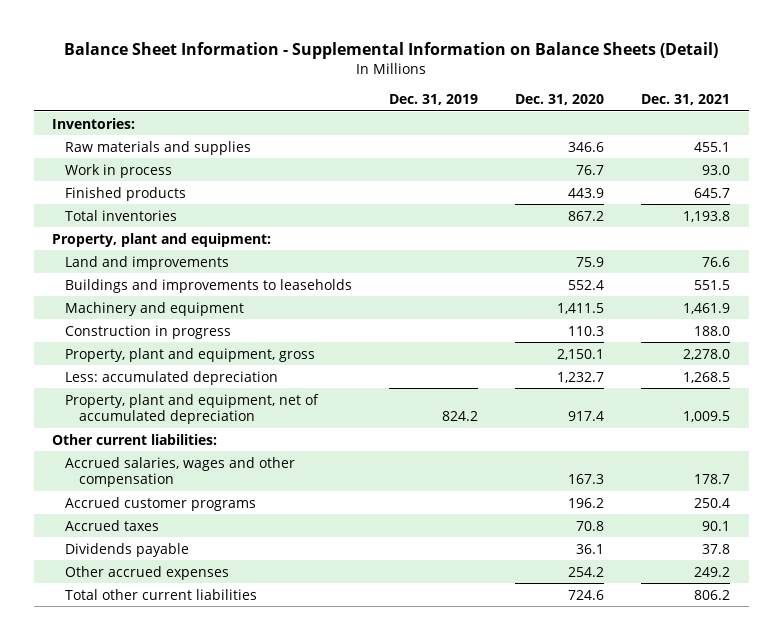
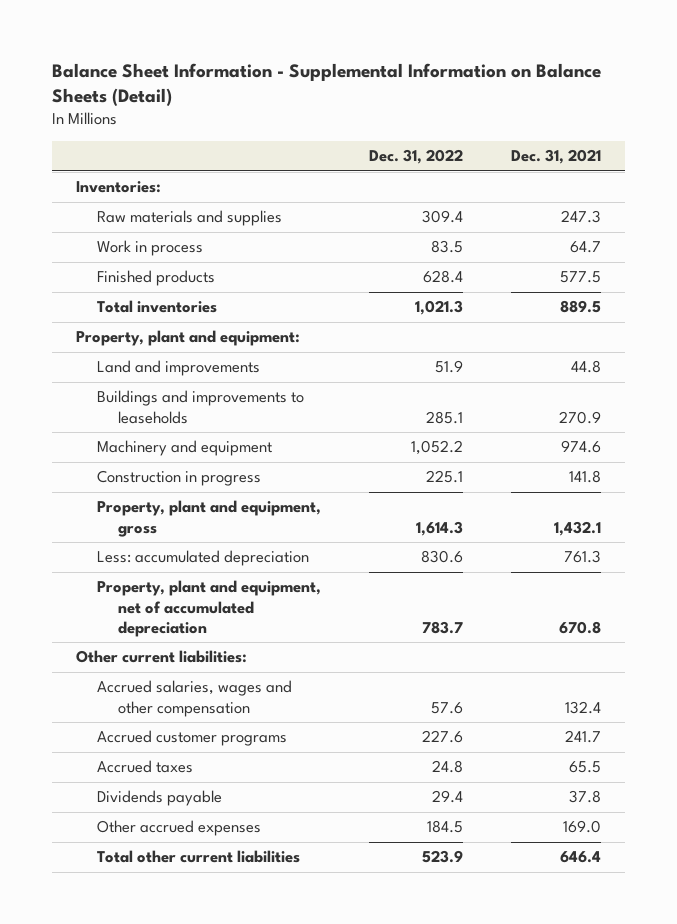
- | Dec. 31, 2019 | Dec. 31, 2020 | Dec. 31, 2021
+ | Dec. 31, 2022 | Dec. 31, 2021
- Raw materials and supplies | | 346.6 | 455.1
- Work in process | | 76.7 | 93.0
- Finished products | | 443.9 | 645.7
- Total inventories | | 867.2 | 1,193.8
+ Raw materials and supplies | 309.4 | 247.3
+ Work in process | 83.5 | 64.7
+ Finished products | 628.4 | 577.5
+ Total inventories | 1,021.3 | 889.5
- Land and improvements | | 75.9 | 76.6
- Buildings and improvements to leaseholds | | 552.4 | 551.5
- Machinery and equipment | | 1,411.5 | 1,461.9
- Construction in progress | | 110.3 | 188.0
- Property, plant and equipment, gross | | 2,150.1 | 2,278.0
- Less: accumulated depreciation | | 1,232.7 | 1,268.5
- Property, plant and equipment, net of accumulated depreciation | 824.2 | 917.4 | 1,009.5
+ Land and improvements | 51.9 | 44.8
+ Buildings and improvements to leaseholds | 285.1 | 270.9
+ Machinery and equipment | 1,052.2 | 974.6
+ Construction in progress | 225.1 | 141.8
+ Property, plant and equipment, gross | 1,614.3 | 1,432.1
+ Less: accumulated depreciation | 830.6 | 761.3
+ Property, plant and equipment, net of accumulated depreciation | 783.7 | 670.8
- Accrued salaries, wages and other compensation | | 167.3 | 178.7
- Accrued customer programs | | 196.2 | 250.4
- Accrued taxes | | 70.8 | 90.1
+ Accrued salaries, wages and other compensation | 57.6 | 132.4
+ Accrued customer programs | 227.6 | 241.7
+ Accrued taxes | 24.8 | 65.5
- Other accrued expenses | | 254.2 | 249.2
- Total other current liabilities | | 724.6 | 806.2
+ Other accrued expenses | 184.5 | 169.0
+ Total other current liabilities | 523.9 | 646.4

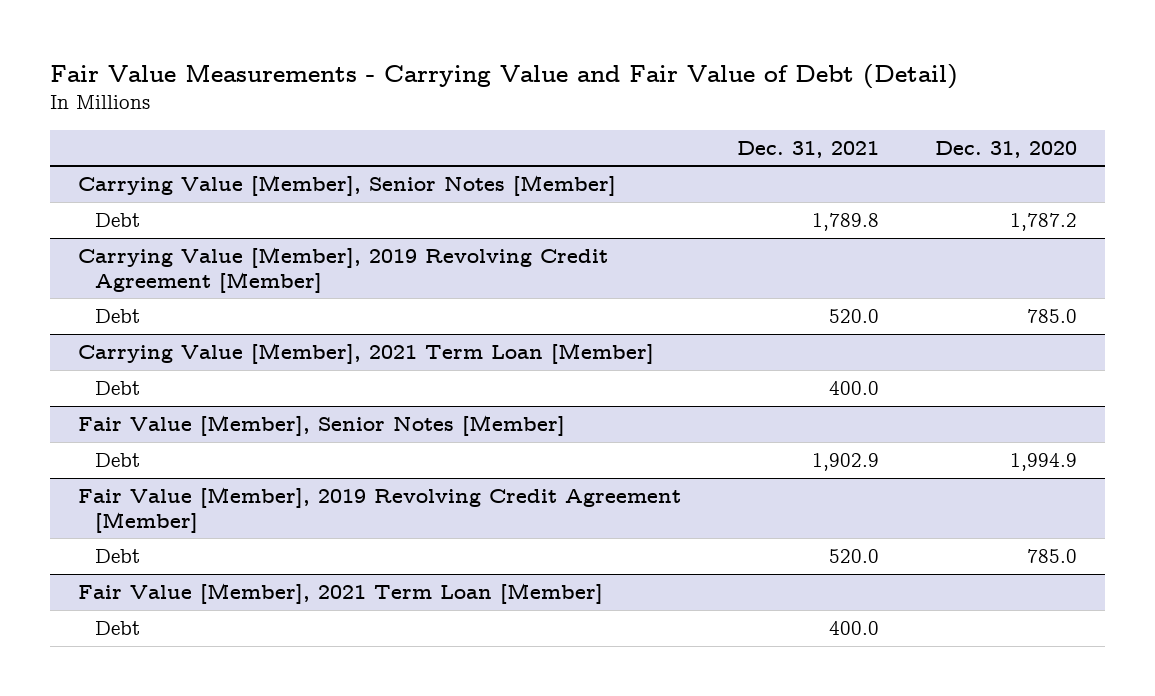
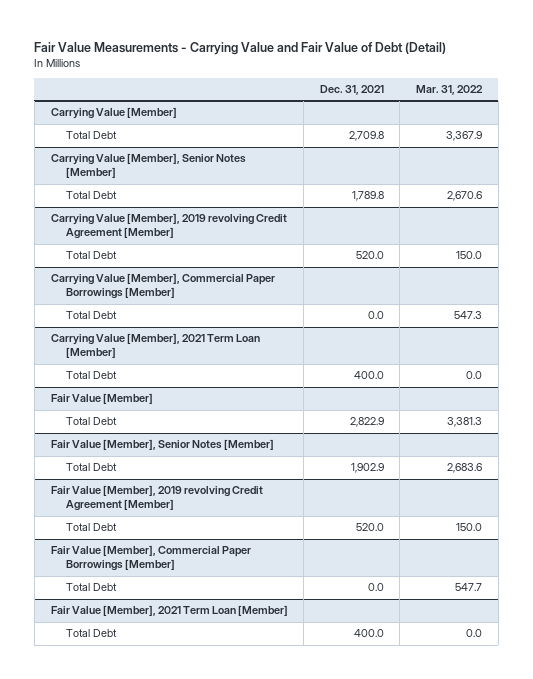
- | Dec. 31, 2021 | Dec. 31, 2020
+ | Dec. 31, 2021 | Mar. 31, 2022
+ Carrying Value [Member]
+ Total Debt | 2,709.8 | 3,367.9
@ Carrying Value [Member], Senior Notes [Member]
- Debt | 1,789.8 | 1,787.2
- Carrying Value [Member], 2019 Revolving Credit Agreement [Member]
- Debt | 520.0 | 785.0
@ Carrying Value [Member], Senior Notes [Member]
+ Total Debt | 1,789.8 | 2,670.6
+ Carrying Value [Member], 2019 revolving Credit Agreement [Member]
+ Total Debt | 520.0 | 150.0
+ Carrying Value [Member], Commercial Paper Borrowings [Member]
+ Total Debt | 0.0 | 547.3
@ Carrying Value [Member], 2021 Term Loan [Member]
- Debt | 400.0 |
+ Total Debt | 400.0 | 0.0
+ Fair Value [Member]
+ Total Debt | 2,822.9 | 3,381.3
@ Fair Value [Member], Senior Notes [Member]
- Debt | 1,902.9 | 1,994.9
- Fair Value [Member], 2019 Revolving Credit Agreement [Member]
- Debt | 520.0 | 785.0
@ Fair Value [Member], Senior Notes [Member]
+ Total Debt | 1,902.9 | 2,683.6
+ Fair Value [Member], 2019 revolving Credit Agreement [Member]
+ Total Debt | 520.0 | 150.0
+ Fair Value [Member], Commercial Paper Borrowings [Member]
+ Total Debt | 0.0 | 547.7
@ Fair Value [Member], 2021 Term Loan [Member]
- Debt | 400.0 |
+ Total Debt | 400.0 | 0.0

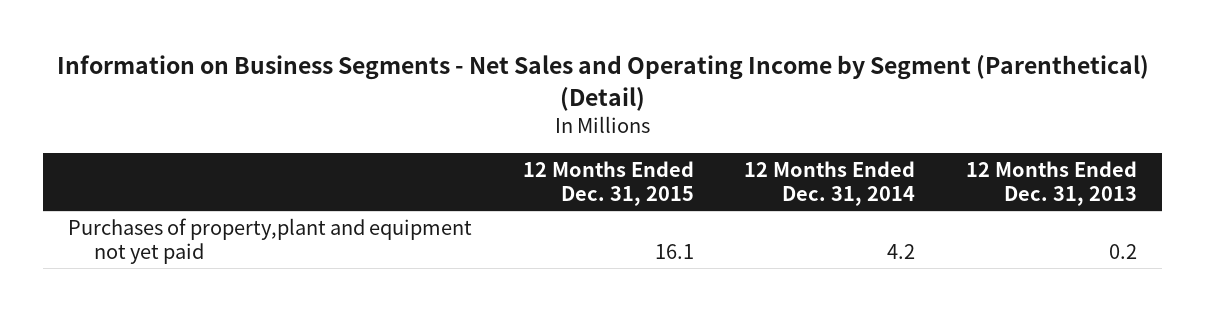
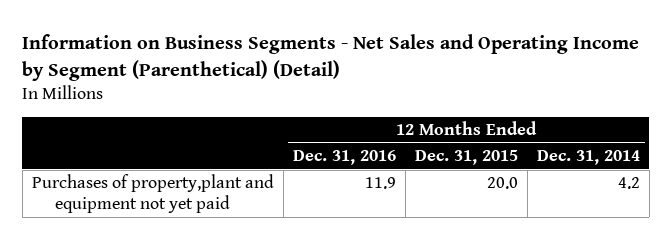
- | 12 Months Ended Dec. 31, 2015 | 12 Months Ended Dec. 31, 2014 | 12 Months Ended Dec. 31, 2013
+ | 12 Months Ended Dec. 31, 2016 | 12 Months Ended Dec. 31, 2015 | 12 Months Ended Dec. 31, 2014
- Purchases of property,plant and equipment not yet paid | 16.1 | 4.2 | 0.2
+ Purchases of property,plant and equipment not yet paid | 11.9 | 20.0 | 4.2

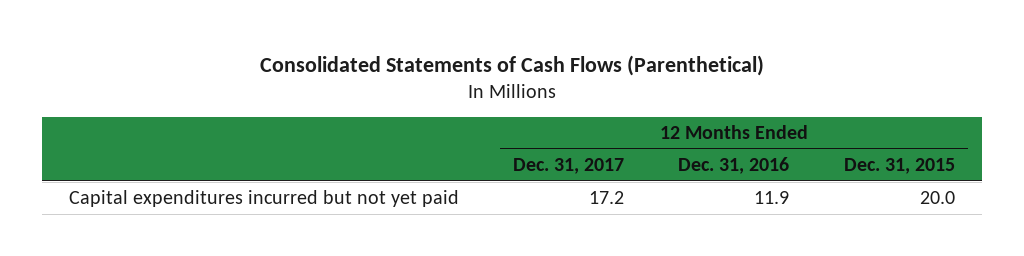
- Information on Business Segments - Net Sales and Operating Income by Segment (Parenthetical) (Detail)
+ Consolidated Statements of Cash Flows (Parenthetical)
- | 12 Months Ended Dec. 31, 2016 | 12 Months Ended Dec. 31, 2015 | 12 Months Ended Dec. 31, 2014
+ | 12 Months Ended Dec. 31, 2017 | 12 Months Ended Dec. 31, 2016 | 12 Months Ended Dec. 31, 2015
- Purchases of property,plant and equipment not yet paid | 11.9 | 20.0 | 4.2
+ Capital expenditures incurred but not yet paid | 17.2 | 11.9 | 20.0

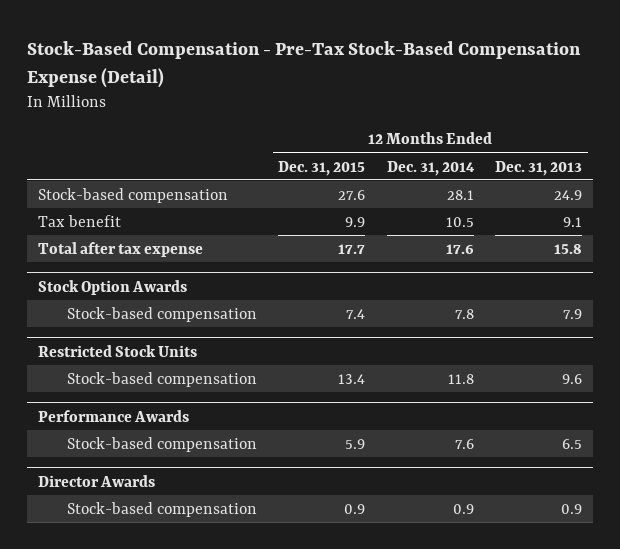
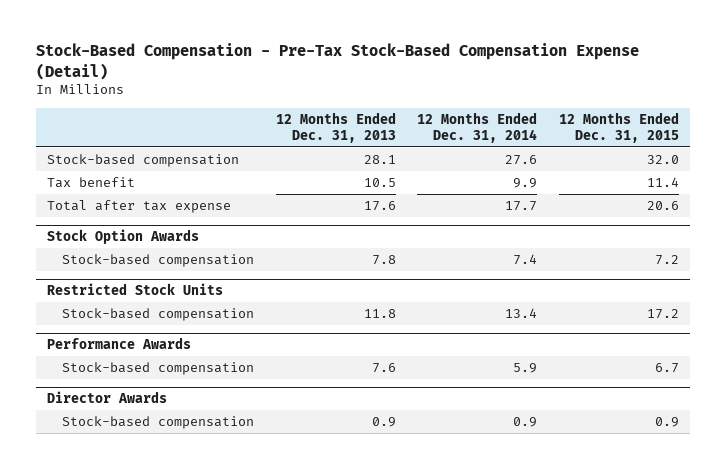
- | 12 Months Ended Dec. 31, 2015 | 12 Months Ended Dec. 31, 2014 | 12 Months Ended Dec. 31, 2013
+ | 12 Months Ended Dec. 31, 2013 | 12 Months Ended Dec. 31, 2014 | 12 Months Ended Dec. 31, 2015
- Stock-based compensation | 27.6 | 28.1 | 24.9
- Tax benefit | 9.9 | 10.5 | 9.1
- Total after tax expense | 17.7 | 17.6 | 15.8
+ Stock-based compensation | 28.1 | 27.6 | 32.0
+ Tax benefit | 10.5 | 9.9 | 11.4
+ Total after tax expense | 17.6 | 17.7 | 20.6
@ Stock Option Awards
- Stock-based compensation | 7.4 | 7.8 | 7.9
+ Stock-based compensation | 7.8 | 7.4 | 7.2
@ Restricted Stock Units
- Stock-based compensation | 13.4 | 11.8 | 9.6
+ Stock-based compensation | 11.8 | 13.4 | 17.2
@ Performance Awards
- Stock-based compensation | 5.9 | 7.6 | 6.5
+ Stock-based compensation | 7.6 | 5.9 | 6.7

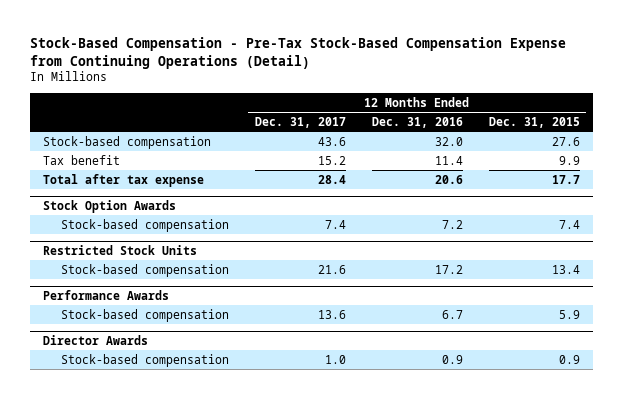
- Stock-Based Compensation - Pre-Tax Stock-Based Compensation Expense (Detail)
+ Stock-Based Compensation - Pre-Tax Stock-Based Compensation Expense from Continuing Operations (Detail)
- | 12 Months Ended Dec. 31, 2013 | 12 Months Ended Dec. 31, 2014 | 12 Months Ended Dec. 31, 2015
+ | 12 Months Ended Dec. 31, 2017 | 12 Months Ended Dec. 31, 2016 | 12 Months Ended Dec. 31, 2015
- Stock-based compensation | 28.1 | 27.6 | 32.0
- Tax benefit | 10.5 | 9.9 | 11.4
- Total after tax expense | 17.6 | 17.7 | 20.6
+ Stock-based compensation | 43.6 | 32.0 | 27.6
+ Tax benefit | 15.2 | 11.4 | 9.9
+ Total after tax expense | 28.4 | 20.6 | 17.7
@ Stock Option Awards
- Stock-based compensation | 7.8 | 7.4 | 7.2
+ Stock-based compensation | 7.4 | 7.2 | 7.4
@ Restricted Stock Units
- Stock-based compensation | 11.8 | 13.4 | 17.2
+ Stock-based compensation | 21.6 | 17.2 | 13.4
@ Performance Awards
- Stock-based compensation | 7.6 | 5.9 | 6.7
+ Stock-based compensation | 13.6 | 6.7 | 5.9

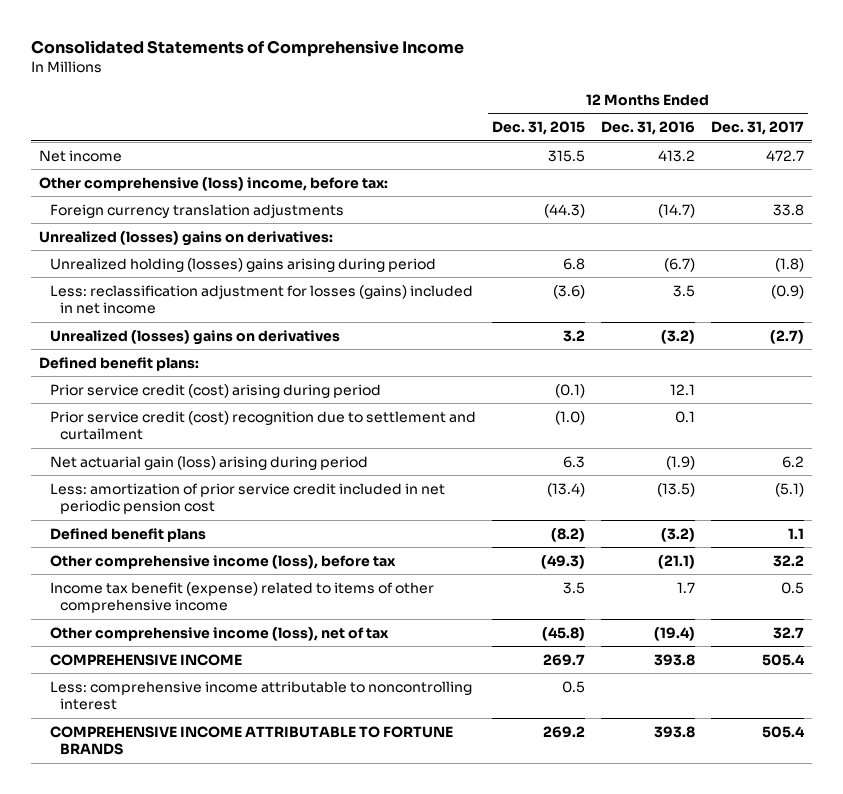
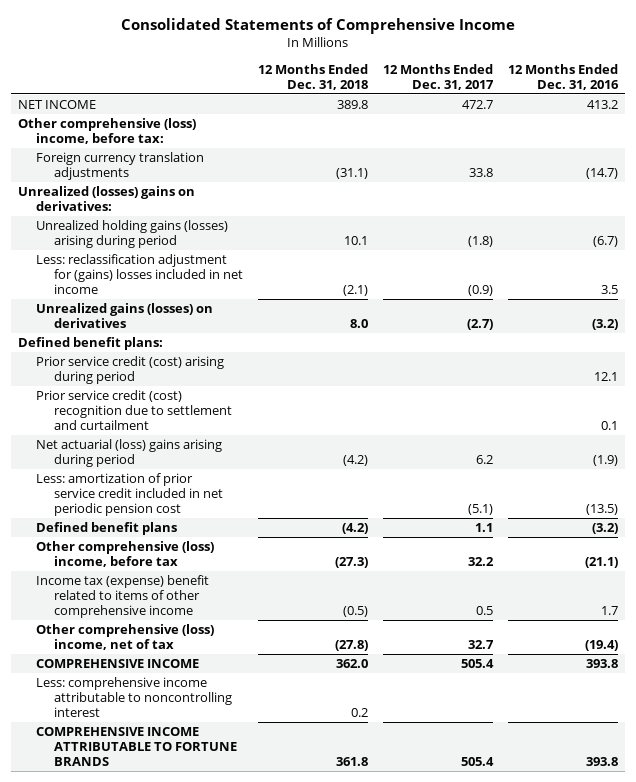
- | 12 Months Ended Dec. 31, 2015 | 12 Months Ended Dec. 31, 2016 | 12 Months Ended Dec. 31, 2017
+ | 12 Months Ended Dec. 31, 2018 | 12 Months Ended Dec. 31, 2017 | 12 Months Ended Dec. 31, 2016
- Net income | 315.5 | 413.2 | 472.7
+ NET INCOME | 389.8 | 472.7 | 413.2
- Unrealized holding (losses) gains arising during period | 6.8 | (6.7) | (1.8)
- Less: reclassification adjustment for losses (gains) included in net income | (3.6) | 3.5 | (0.9)
- Unrealized (losses) gains on derivatives | 3.2 | (3.2) | (2.7)
+ Unrealized holding gains (losses) arising during period | 10.1 | (1.8) | (6.7)
+ Less: reclassification adjustment for (gains) losses included in net income | (2.1) | (0.9) | 3.5
+ Unrealized gains (losses) on derivatives | 8.0 | (2.7) | (3.2)
- Net actuarial gain (loss) arising during period | 6.3 | (1.9) | 6.2
+ Net actuarial (loss) gains arising during period | (4.2) | 6.2 | (1.9)
- Other comprehensive income (loss), before tax | (49.3) | (21.1) | 32.2
- Income tax benefit (expense) related to items of other comprehensive income | 3.5 | 1.7 | 0.5
- Other comprehensive income (loss), net of tax | (45.8) | (19.4) | 32.7
+ Other comprehensive (loss) income, before tax | (27.3) | 32.2 | (21.1)
+ Income tax (expense) benefit related to items of other comprehensive income | (0.5) | 0.5 | 1.7
+ Other comprehensive (loss) income, net of tax | (27.8) | 32.7 | (19.4)

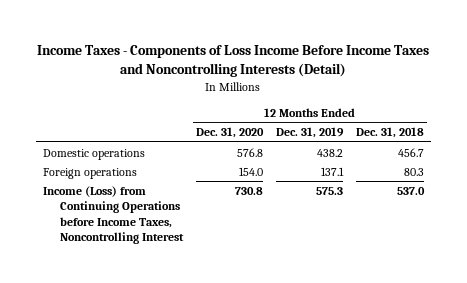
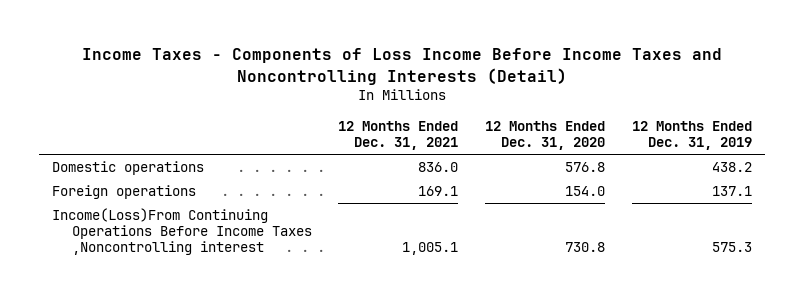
- | 12 Months Ended Dec. 31, 2020 | 12 Months Ended Dec. 31, 2019 | 12 Months Ended Dec. 31, 2018
+ | 12 Months Ended Dec. 31, 2021 | 12 Months Ended Dec. 31, 2020 | 12 Months Ended Dec. 31, 2019
- Income (Loss) from Continuing Operations before Income Taxes, Noncontrolling Interest | 730.8 | 575.3 | 537.0
+ Income(Loss)From Continuing Operations Before Income Taxes ,Noncontrolling interest | 1,005.1 | 730.8 | 575.3

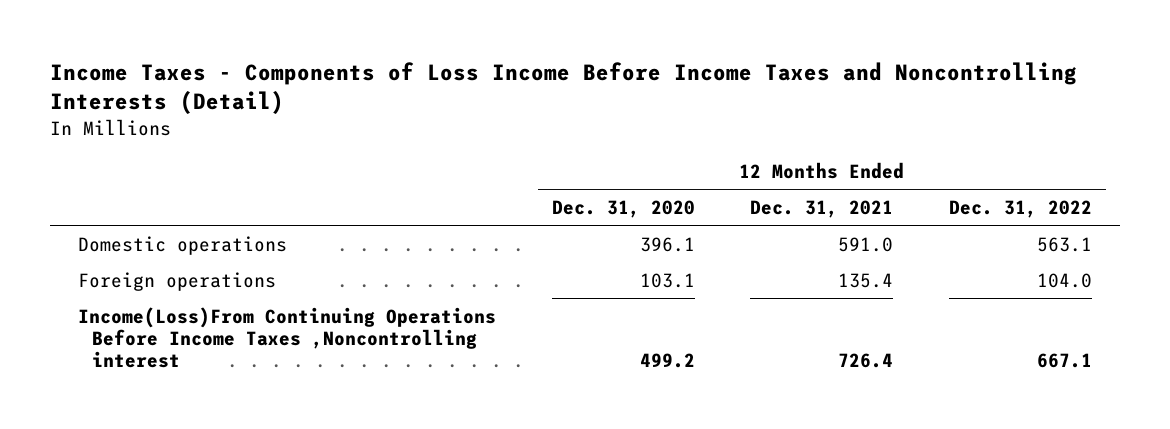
- | 12 Months Ended Dec. 31, 2021 | 12 Months Ended Dec. 31, 2020 | 12 Months Ended Dec. 31, 2019
+ | 12 Months Ended Dec. 31, 2020 | 12 Months Ended Dec. 31, 2021 | 12 Months Ended Dec. 31, 2022
- Domestic operations | 836.0 | 576.8 | 438.2
- Foreign operations | 169.1 | 154.0 | 137.1
- Income(Loss)From Continuing Operations Before Income Taxes ,Noncontrolling interest | 1,005.1 | 730.8 | 575.3
+ Domestic operations | 396.1 | 591.0 | 563.1
+ Foreign operations | 103.1 | 135.4 | 104.0
+ Income(Loss)From Continuing Operations Before Income Taxes ,Noncontrolling interest | 499.2 | 726.4 | 667.1

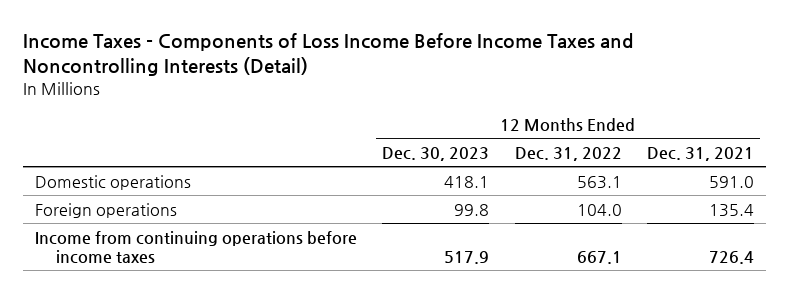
- | 12 Months Ended Dec. 31, 2020 | 12 Months Ended Dec. 31, 2021 | 12 Months Ended Dec. 31, 2022
+ | 12 Months Ended Dec. 30, 2023 | 12 Months Ended Dec. 31, 2022 | 12 Months Ended Dec. 31, 2021
- Income(Loss)From Continuing Operations Before Income Taxes ,Noncontrolling interest | 499.2 | 726.4 | 667.1
+ Income from continuing operations before income taxes | 517.9 | 667.1 | 726.4

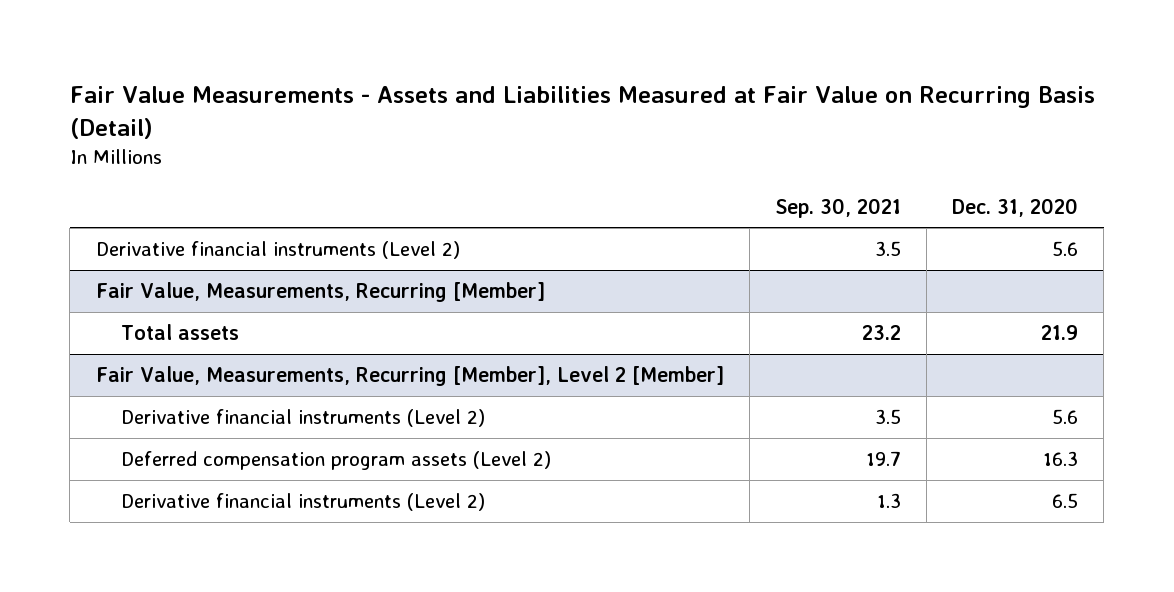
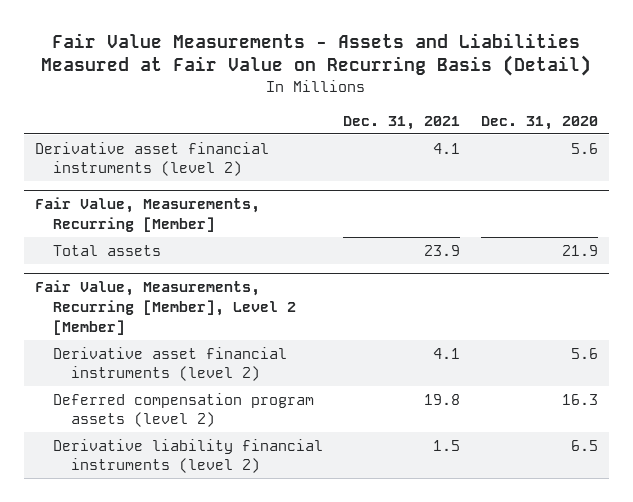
- | Sep. 30, 2021 | Dec. 31, 2020
+ | Dec. 31, 2021 | Dec. 31, 2020
- Derivative financial instruments (Level 2) | 3.5 | 5.6
+ Derivative asset financial instruments (level 2) | 4.1 | 5.6
@ Fair Value, Measurements, Recurring [Member], Level 2 [Member]
- Derivative financial instruments (Level 2) | 3.5 | 5.6
- Deferred compensation program assets (Level 2) | 19.7 | 16.3
- Derivative financial instruments (Level 2) | 1.3 | 6.5
+ Derivative asset financial instruments (level 2) | 4.1 | 5.6
+ Deferred compensation program assets (level 2) | 19.8 | 16.3
+ Derivative liability financial instruments (level 2) | 1.5 | 6.5

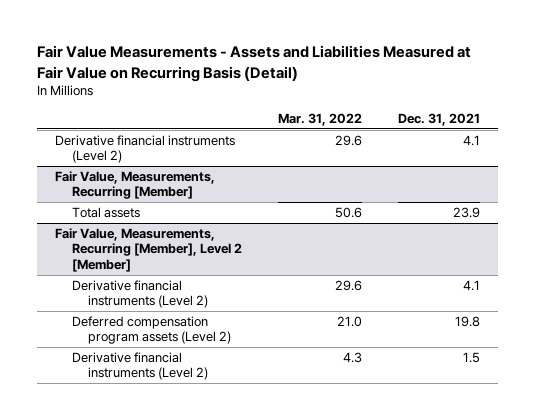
- | Dec. 31, 2021 | Dec. 31, 2020
+ | Mar. 31, 2022 | Dec. 31, 2021
- Derivative asset financial instruments (level 2) | 4.1 | 5.6
+ Derivative financial instruments (Level 2) | 29.6 | 4.1
@ Fair Value, Measurements, Recurring [Member], Level 2 [Member]
- Derivative asset financial instruments (level 2) | 4.1 | 5.6
- Deferred compensation program assets (level 2) | 19.8 | 16.3
- Derivative liability financial instruments (level 2) | 1.5 | 6.5
+ Derivative financial instruments (Level 2) | 29.6 | 4.1
+ Deferred compensation program assets (Level 2) | 21.0 | 19.8
+ Derivative financial instruments (Level 2) | 4.3 | 1.5

